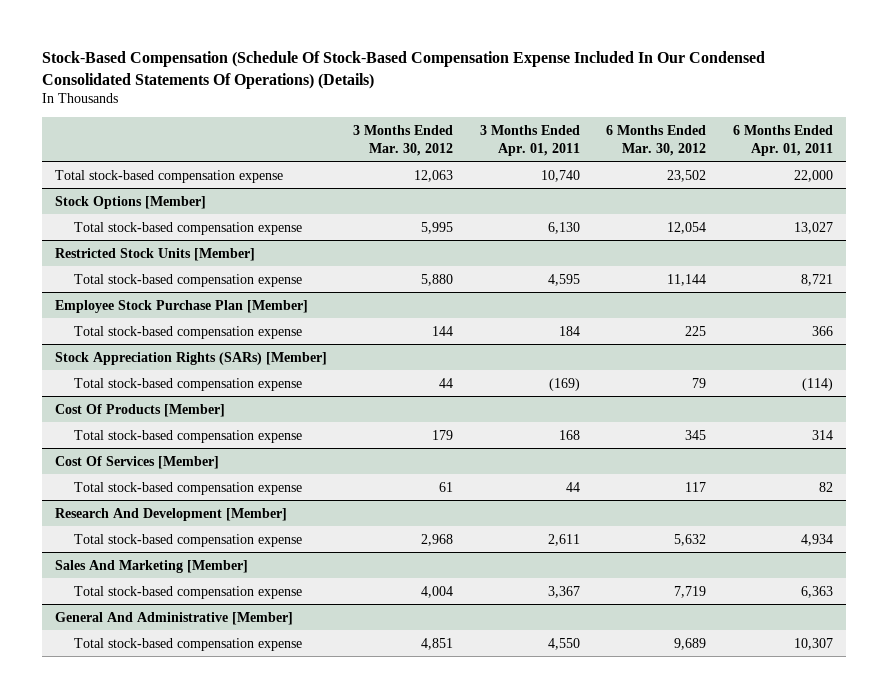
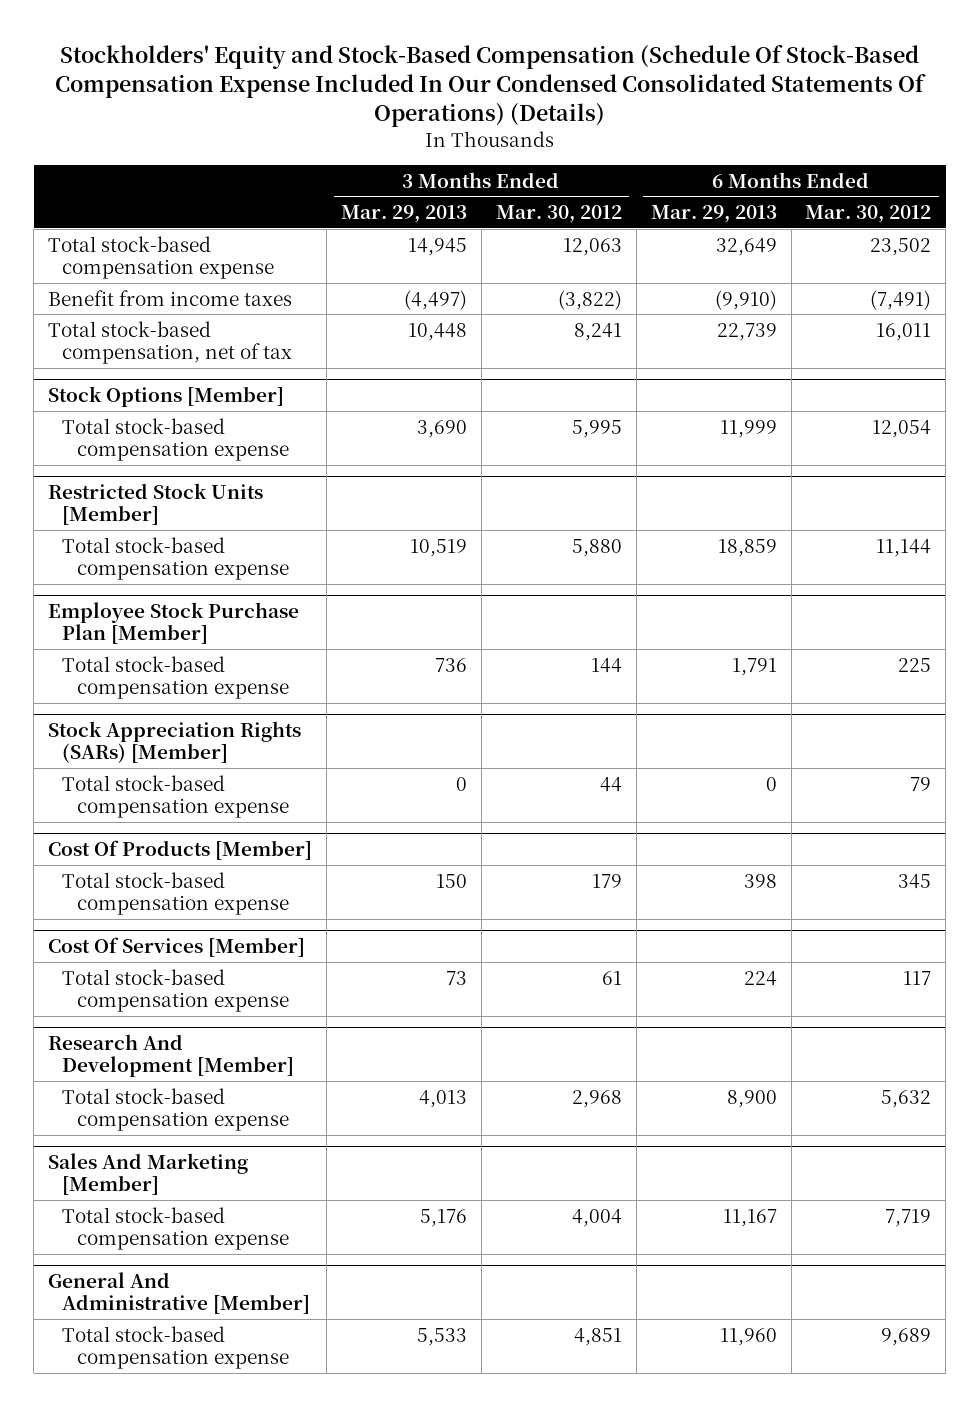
- Stock-Based Compensation (Schedule Of Stock-Based Compensation Expense Included In Our Condensed Consolidated Statements Of Operations) (Details)
+ Stockholders' Equity and Stock-Based Compensation (Schedule Of Stock-Based Compensation Expense Included In Our Condensed Consolidated Statements Of Operations) (Details)
- | 3 Months Ended Mar. 30, 2012 | 3 Months Ended Apr. 01, 2011 | 6 Months Ended Mar. 30, 2012 | 6 Months Ended Apr. 01, 2011
+ | 3 Months Ended Mar. 29, 2013 | 3 Months Ended Mar. 30, 2012 | 6 Months Ended Mar. 29, 2013 | 6 Months Ended Mar. 30, 2012
+ Benefit from income taxes | (4,497) | (3,822) | (9,910) | (7,491)
+ Total stock-based compensation, net of tax | 10,448 | 8,241 | 22,739 | 16,011

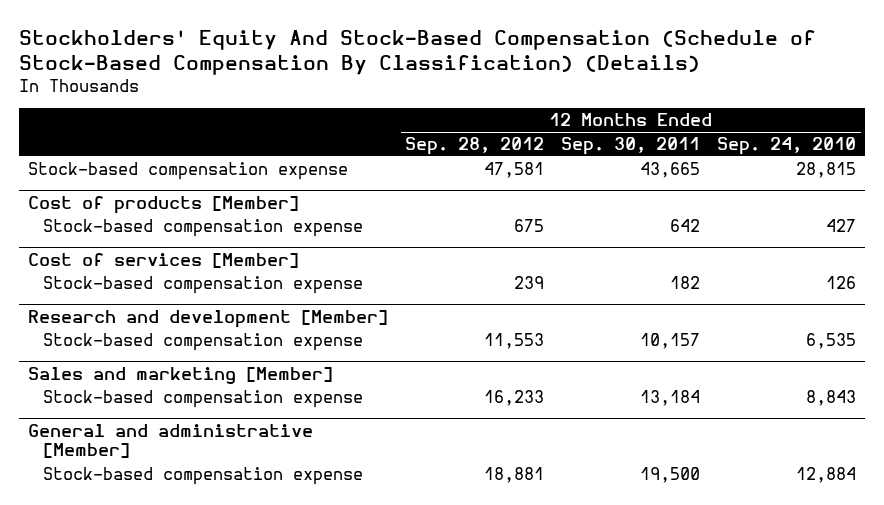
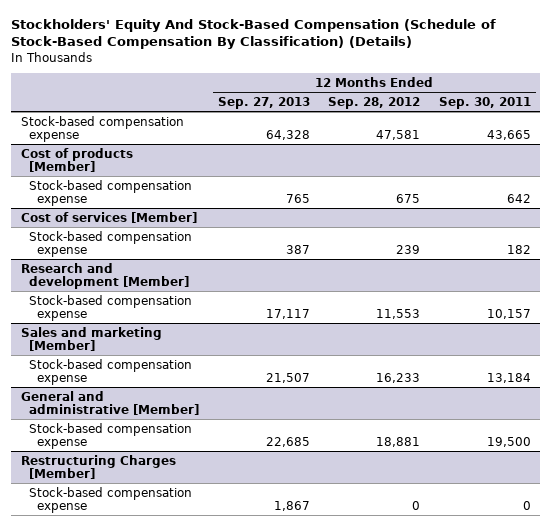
- | 12 Months Ended Sep. 28, 2012 | 12 Months Ended Sep. 30, 2011 | 12 Months Ended Sep. 24, 2010
+ | 12 Months Ended Sep. 27, 2013 | 12 Months Ended Sep. 28, 2012 | 12 Months Ended Sep. 30, 2011
+ Restructuring Charges [Member]
+ Stock-based compensation expense | 1,867 | 0 | 0

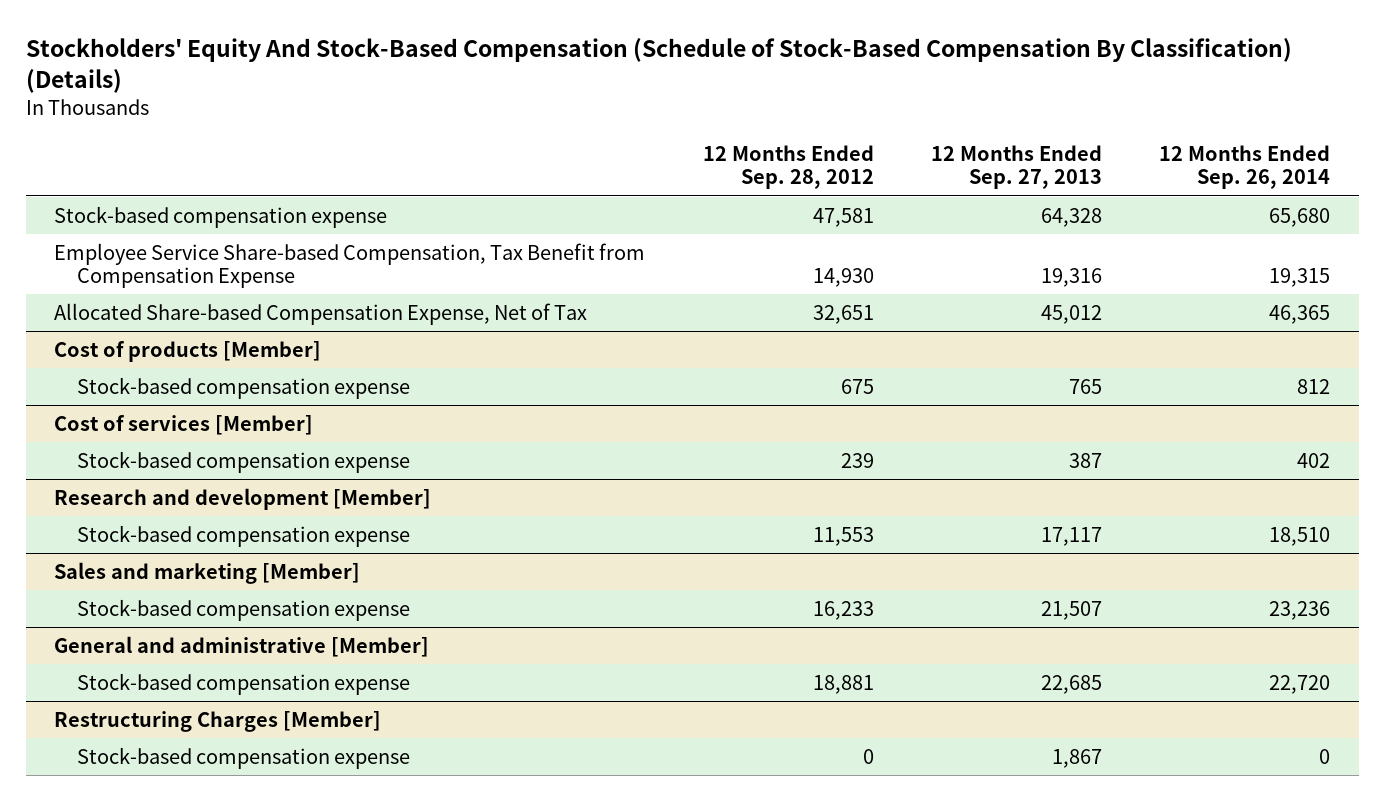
- | 12 Months Ended Sep. 27, 2013 | 12 Months Ended Sep. 28, 2012 | 12 Months Ended Sep. 30, 2011
+ | 12 Months Ended Sep. 28, 2012 | 12 Months Ended Sep. 27, 2013 | 12 Months Ended Sep. 26, 2014
+ Employee Service Share-based Compensation, Tax Benefit from Compensation Expense | 14,930 | 19,316 | 19,315
+ Allocated Share-based Compensation Expense, Net of Tax | 32,651 | 45,012 | 46,365

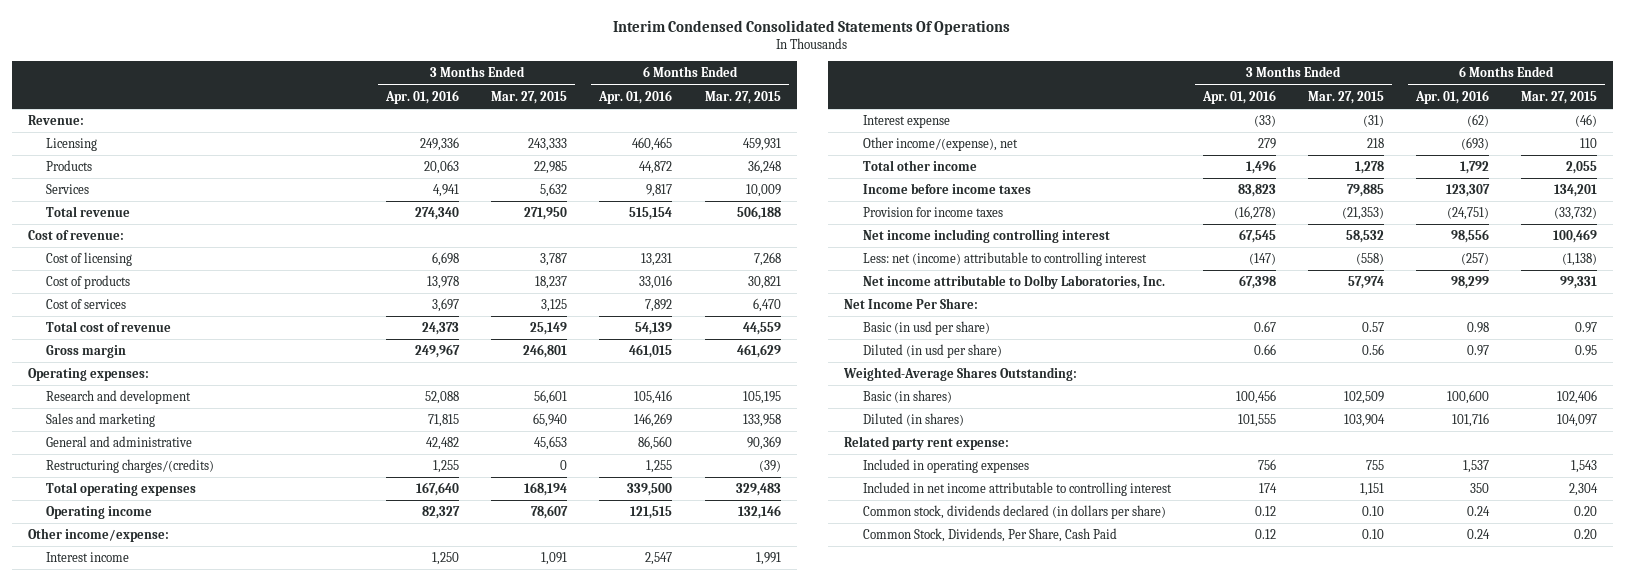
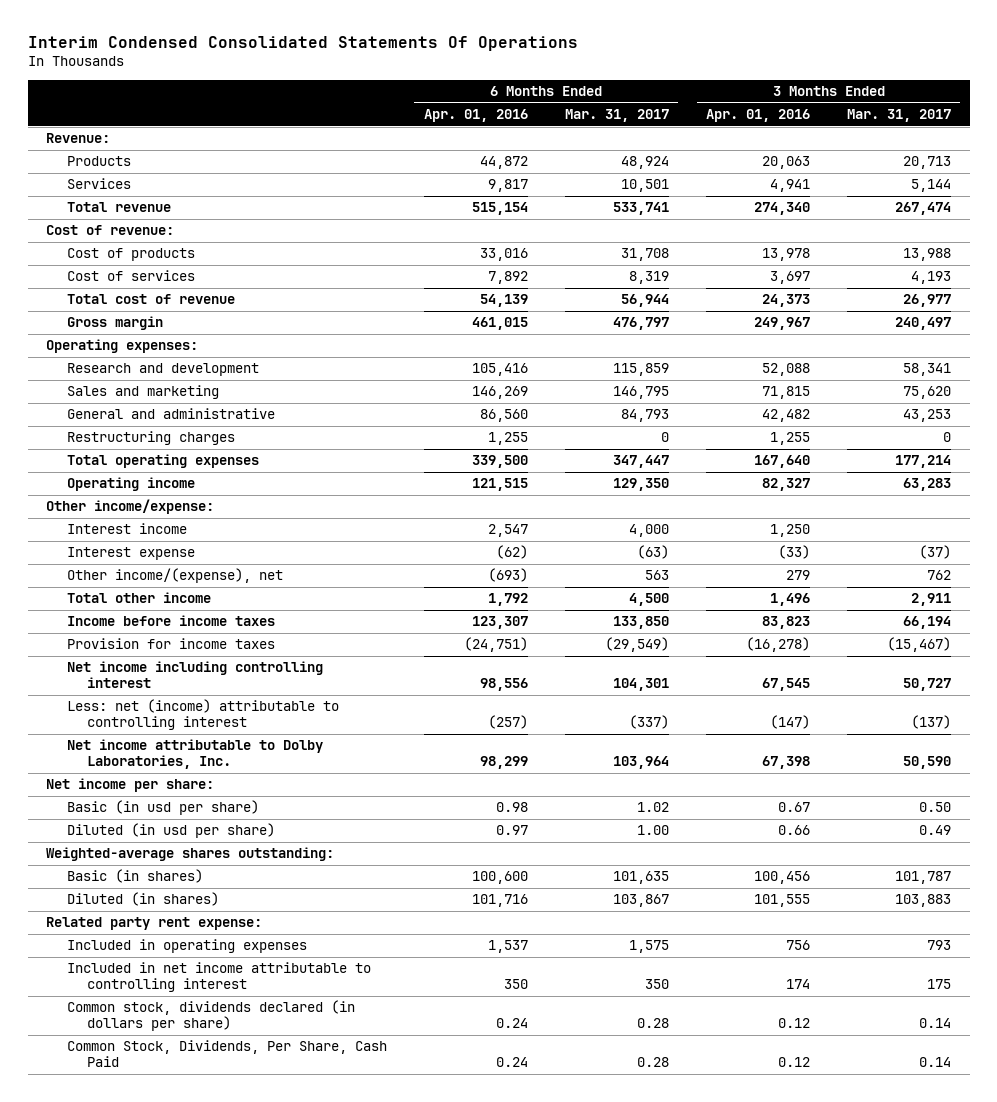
- | 3 Months Ended Apr. 01, 2016 | 3 Months Ended Mar. 27, 2015 | 6 Months Ended Apr. 01, 2016 | 6 Months Ended Mar. 27, 2015
+ | 6 Months Ended Apr. 01, 2016 | 6 Months Ended Mar. 31, 2017 | 3 Months Ended Apr. 01, 2016 | 3 Months Ended Mar. 31, 2017
- Licensing | 249,336 | 243,333 | 460,465 | 459,931
- Cost of licensing | 6,698 | 3,787 | 13,231 | 7,268
- Restructuring charges/(credits) | 1,255 | 0 | 1,255 | (39)
+ Restructuring charges | 1,255 | 0 | 1,255 | 0
- Net Income Per Share:
+ Net income per share:
- Weighted-Average Shares Outstanding:
+ Weighted-average shares outstanding:

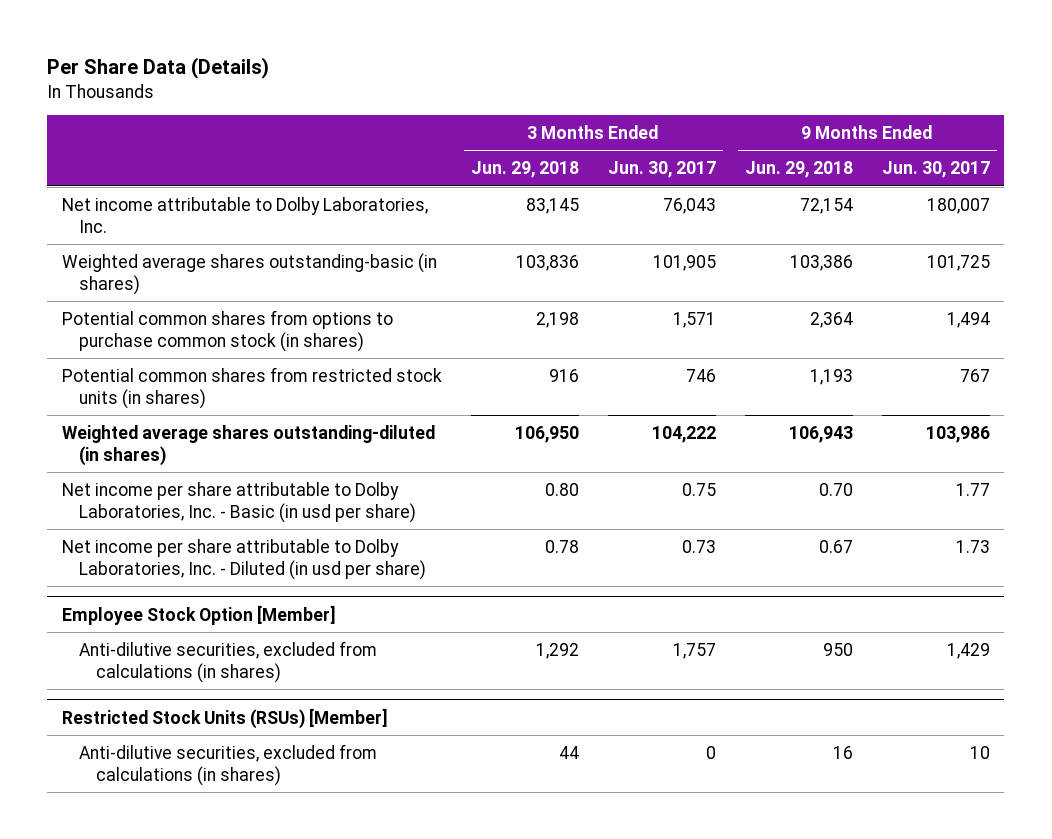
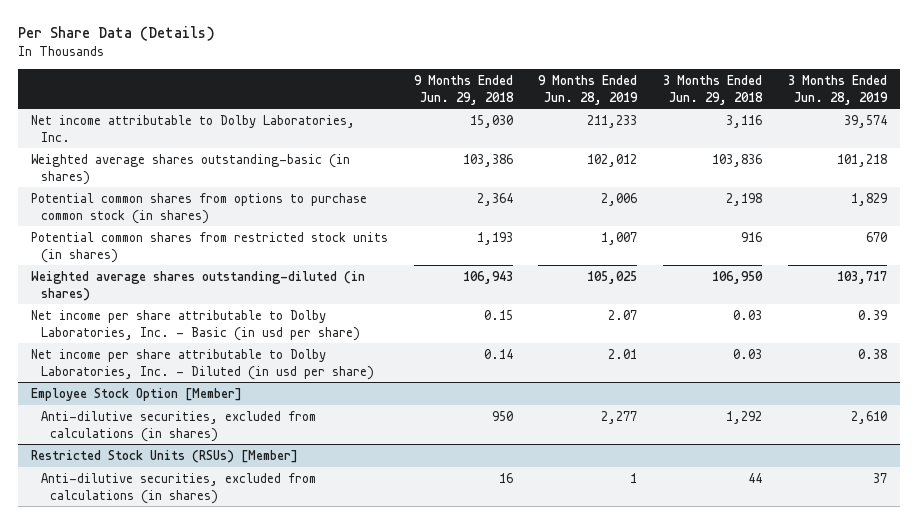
- | 3 Months Ended Jun. 29, 2018 | 3 Months Ended Jun. 30, 2017 | 9 Months Ended Jun. 29, 2018 | 9 Months Ended Jun. 30, 2017
+ | 9 Months Ended Jun. 29, 2018 | 9 Months Ended Jun. 28, 2019 | 3 Months Ended Jun. 29, 2018 | 3 Months Ended Jun. 28, 2019
- Net income attributable to Dolby Laboratories, Inc. | 83,145 | 76,043 | 72,154 | 180,007
+ Net income attributable to Dolby Laboratories, Inc. | 15,030 | 211,233 | 3,116 | 39,574
- Net income per share attributable to Dolby Laboratories, Inc. - Basic (in usd per share) | 0.80 | 0.75 | 0.70 | 1.77
- Net income per share attributable to Dolby Laboratories, Inc. - Diluted (in usd per share) | 0.78 | 0.73 | 0.67 | 1.73
+ Net income per share attributable to Dolby Laboratories, Inc. - Basic (in usd per share) | 0.15 | 2.07 | 0.03 | 0.39
+ Net income per share attributable to Dolby Laboratories, Inc. - Diluted (in usd per share) | 0.14 | 2.01 | 0.03 | 0.38

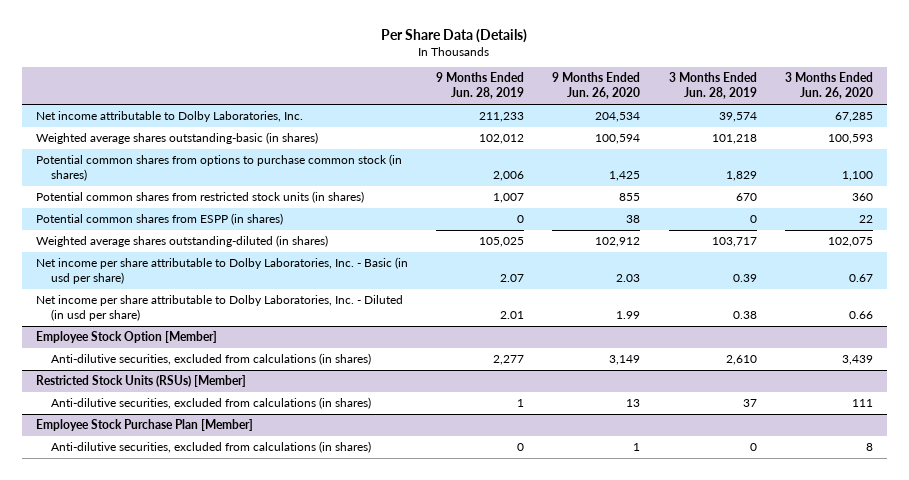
- | 9 Months Ended Jun. 29, 2018 | 9 Months Ended Jun. 28, 2019 | 3 Months Ended Jun. 29, 2018 | 3 Months Ended Jun. 28, 2019
+ | 9 Months Ended Jun. 28, 2019 | 9 Months Ended Jun. 26, 2020 | 3 Months Ended Jun. 28, 2019 | 3 Months Ended Jun. 26, 2020
+ Potential common shares from ESPP (in shares) | 0 | 38 | 0 | 22
+ Employee Stock Purchase Plan [Member]
+ Anti-dilutive securities, excluded from calculations (in shares) | 0 | 1 | 0 | 8

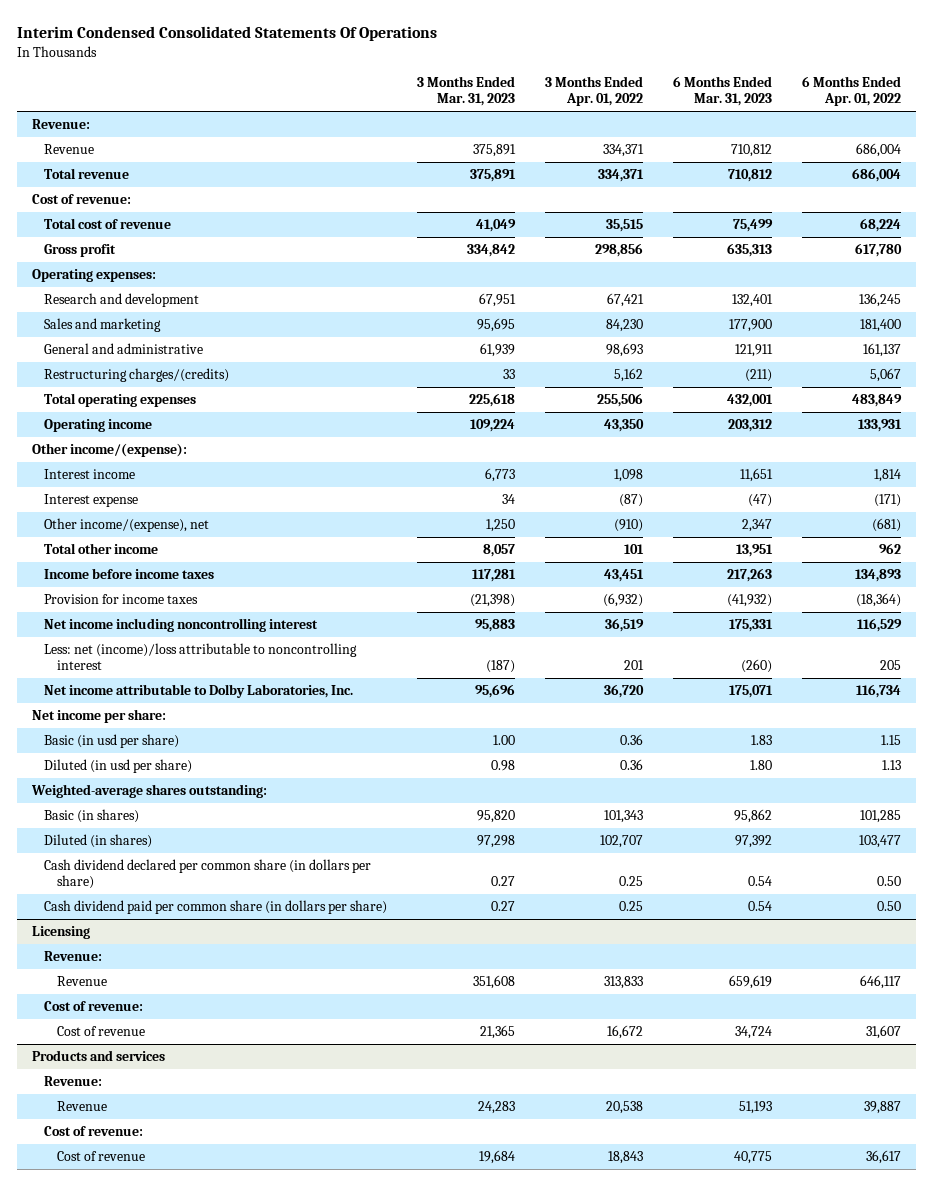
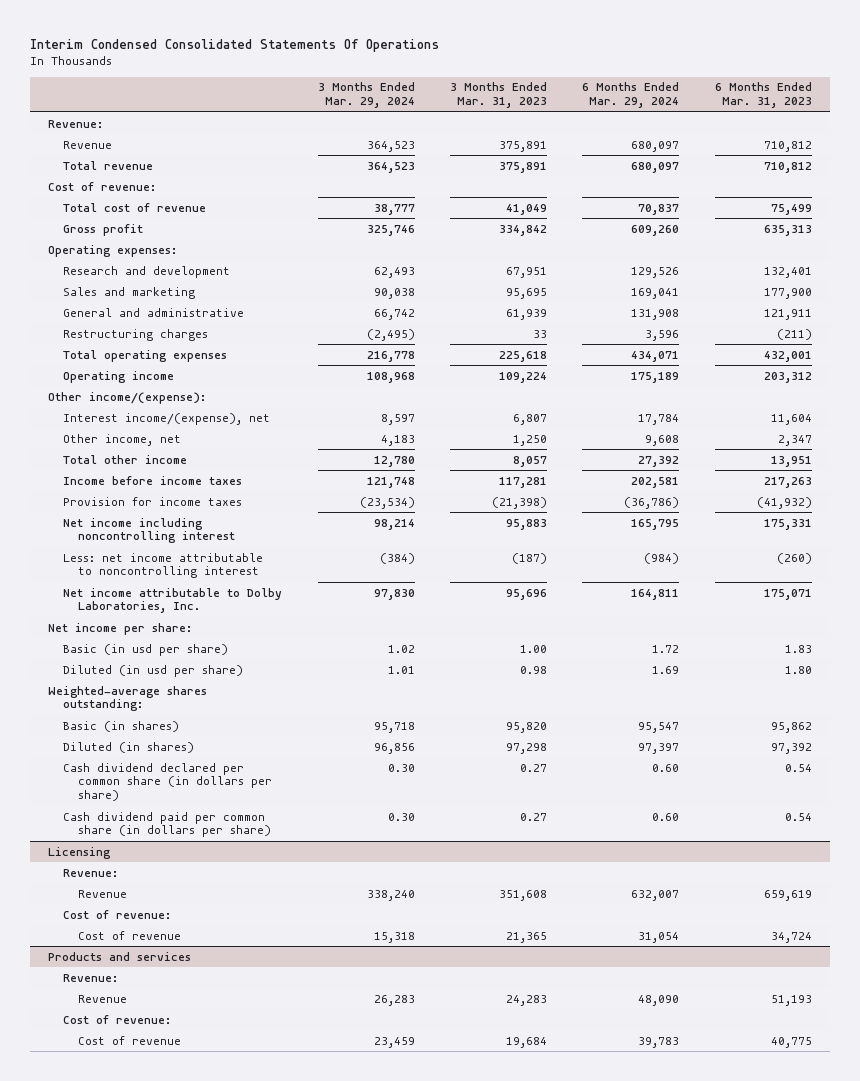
- | 3 Months Ended Mar. 31, 2023 | 3 Months Ended Apr. 01, 2022 | 6 Months Ended Mar. 31, 2023 | 6 Months Ended Apr. 01, 2022
+ | 3 Months Ended Mar. 29, 2024 | 3 Months Ended Mar. 31, 2023 | 6 Months Ended Mar. 29, 2024 | 6 Months Ended Mar. 31, 2023
- Restructuring charges/(credits) | 33 | 5,162 | (211) | 5,067
+ Restructuring charges | (2,495) | 33 | 3,596 | (211)
- Interest income | 6,773 | 1,098 | 11,651 | 1,814
- Interest expense | 34 | (87) | (47) | (171)
- Other income/(expense), net | 1,250 | (910) | 2,347 | (681)
+ Interest income/(expense), net | 8,597 | 6,807 | 17,784 | 11,604
+ Other income, net | 4,183 | 1,250 | 9,608 | 2,347
- Less: net (income)/loss attributable to noncontrolling interest | (187) | 201 | (260) | 205
+ Less: net income attributable to noncontrolling interest | (384) | (187) | (984) | (260)

